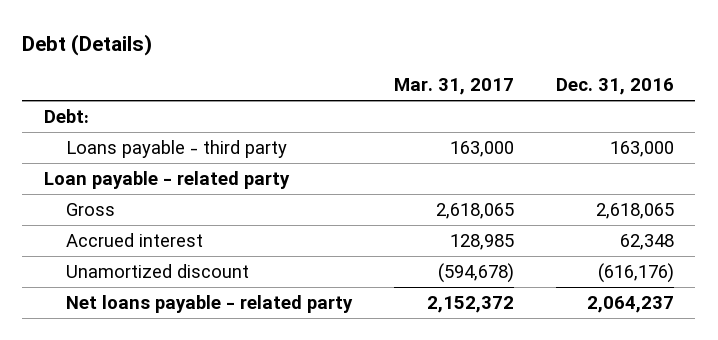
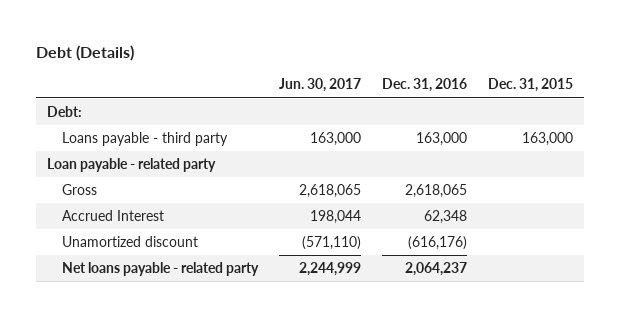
- | Mar. 31, 2017 | Dec. 31, 2016
+ | Jun. 30, 2017 | Dec. 31, 2016 | Dec. 31, 2015
- Accrued interest | 128,985 | 62,348
+ Accrued Interest | 198,044 | 62,348 |

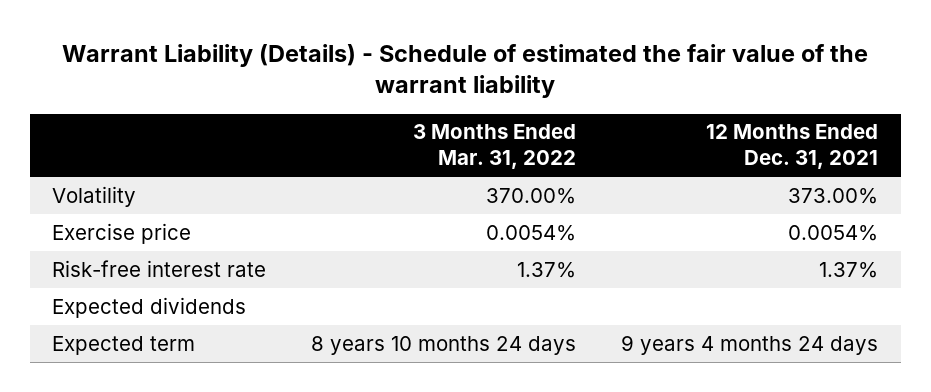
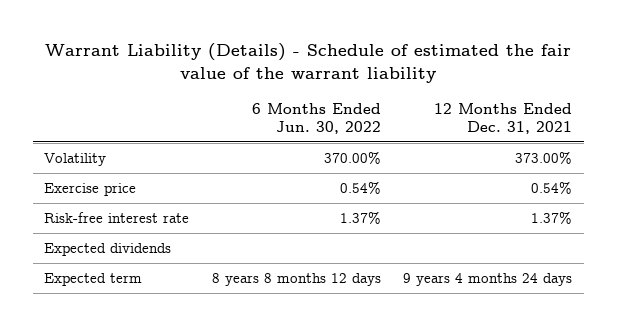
- | 3 Months Ended Mar. 31, 2022 | 12 Months Ended Dec. 31, 2021
+ | 6 Months Ended Jun. 30, 2022 | 12 Months Ended Dec. 31, 2021
- Exercise price | 0.0054% | 0.0054%
+ Exercise price | 0.54% | 0.54%

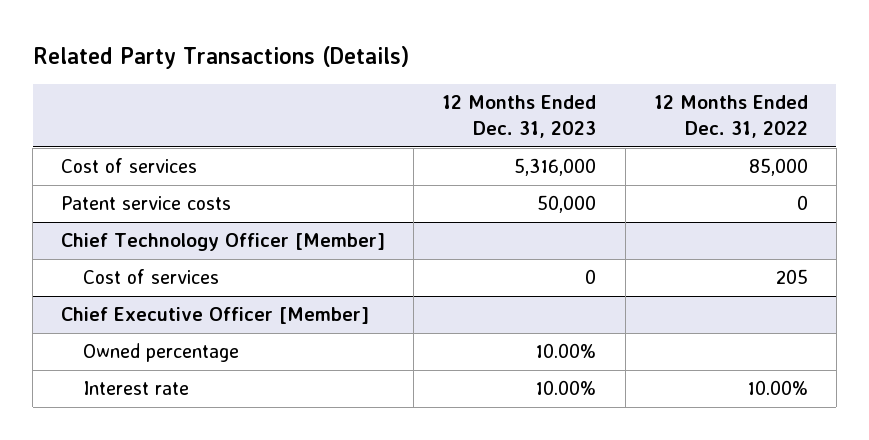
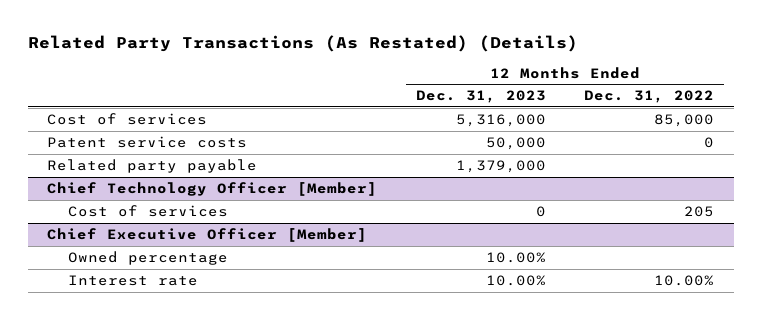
- Related Party Transactions (Details)
+ Related Party Transactions (As Restated) (Details)
+ Related party payable | 1,379,000 |

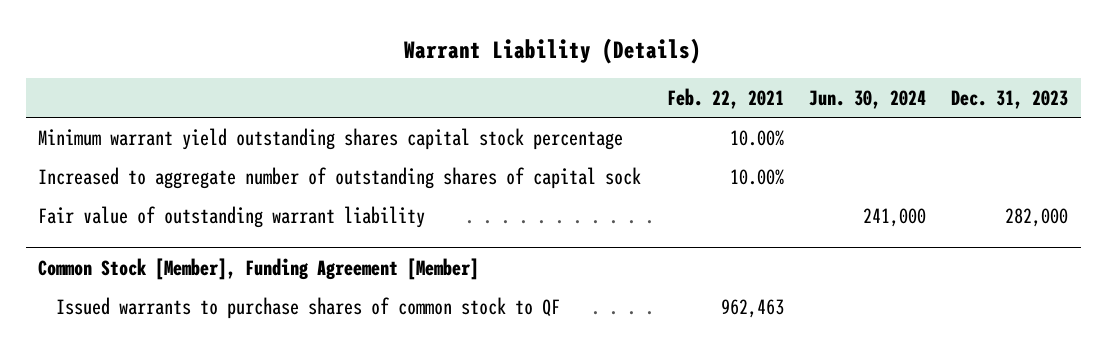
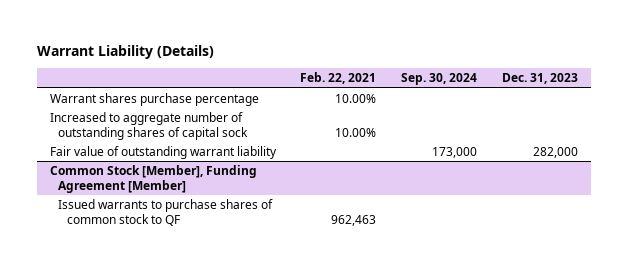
- | Feb. 22, 2021 | Jun. 30, 2024 | Dec. 31, 2023
+ | Feb. 22, 2021 | Sep. 30, 2024 | Dec. 31, 2023
- Minimum warrant yield outstanding shares capital stock percentage | 10.00% | |
+ Warrant shares purchase percentage | 10.00% | |

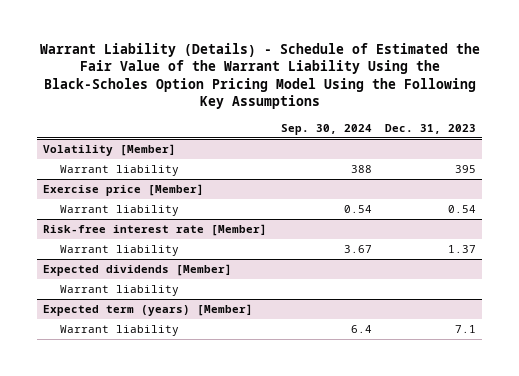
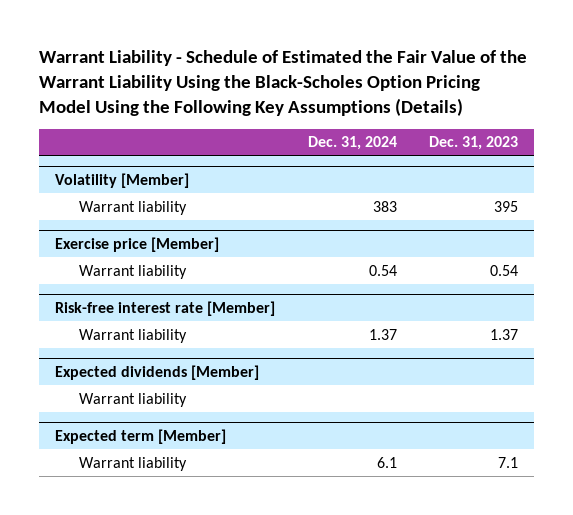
- Warrant Liability (Details) - Schedule of Estimated the Fair Value of the Warrant Liability Using the Black-Scholes Option Pricing Model Using the Following Key Assumptions
+ Warrant Liability - Schedule of Estimated the Fair Value of the Warrant Liability Using the Black-Scholes Option Pricing Model Using the Following Key Assumptions (Details)
- | Sep. 30, 2024 | Dec. 31, 2023
+ | Dec. 31, 2024 | Dec. 31, 2023
- Expected term (years) [Member]
+ Expected term [Member]

